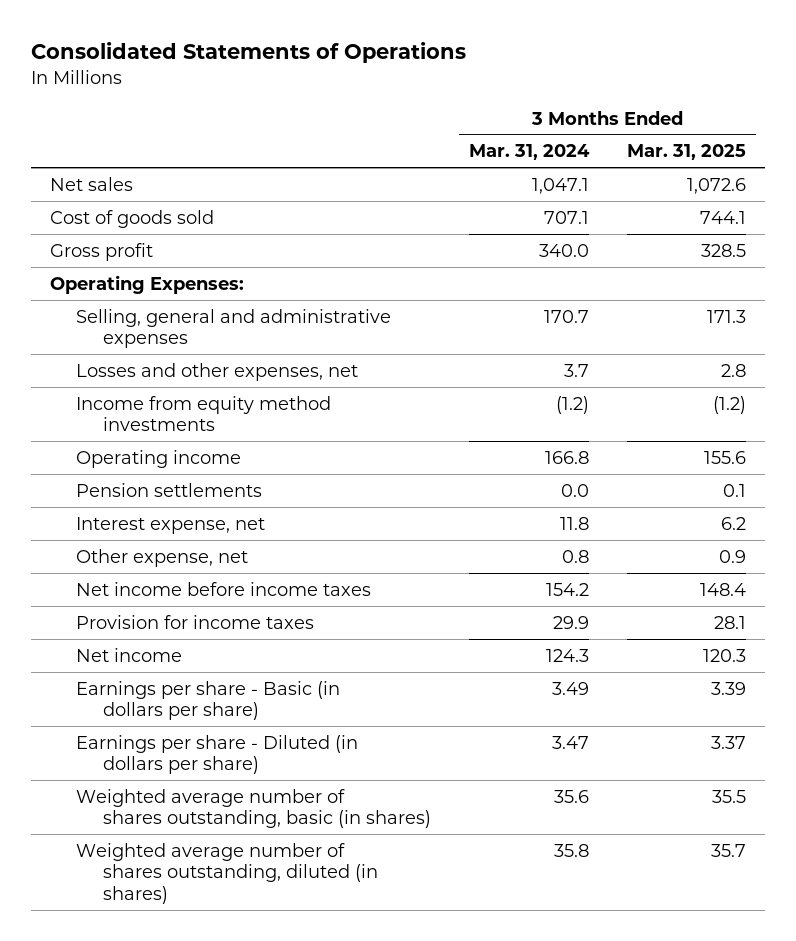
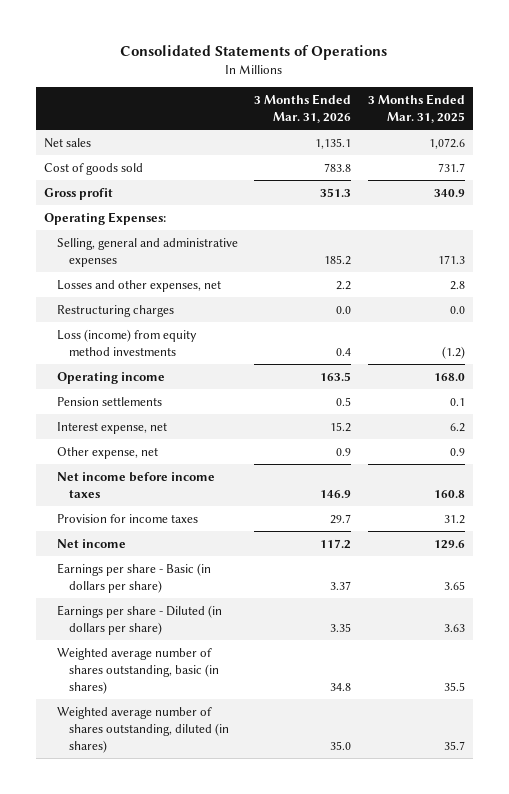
- | 3 Months Ended Mar. 31, 2024 | 3 Months Ended Mar. 31, 2025
+ | 3 Months Ended Mar. 31, 2026 | 3 Months Ended Mar. 31, 2025
- Cost of goods sold | 707.1 | 744.1
- Gross profit | 340.0 | 328.5
+ Cost of goods sold | 783.8 | 731.7
+ Gross profit | 351.3 | 340.9
- Income from equity method investments | (1.2) | (1.2)
- Operating income | 166.8 | 155.6
+ Restructuring charges | 0.0 | 0.0
+ Loss (income) from equity method investments | 0.4 | (1.2)
+ Operating income | 163.5 | 168.0
- Net income before income taxes | 154.2 | 148.4
- Provision for income taxes | 29.9 | 28.1
- Net income | 124.3 | 120.3
- Earnings per share - Basic (in dollars per share) | 3.49 | 3.39
- Earnings per share - Diluted (in dollars per share) | 3.47 | 3.37
+ Net income before income taxes | 146.9 | 160.8
+ Provision for income taxes | 29.7 | 31.2
+ Net income | 117.2 | 129.6
+ Earnings per share - Basic (in dollars per share) | 3.37 | 3.65
+ Earnings per share - Diluted (in dollars per share) | 3.35 | 3.63

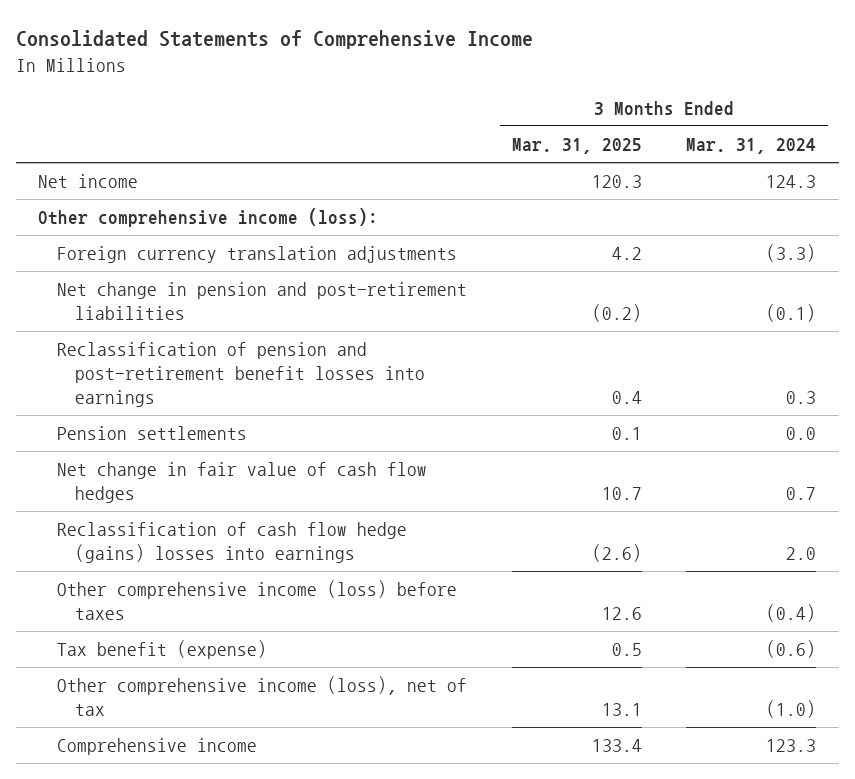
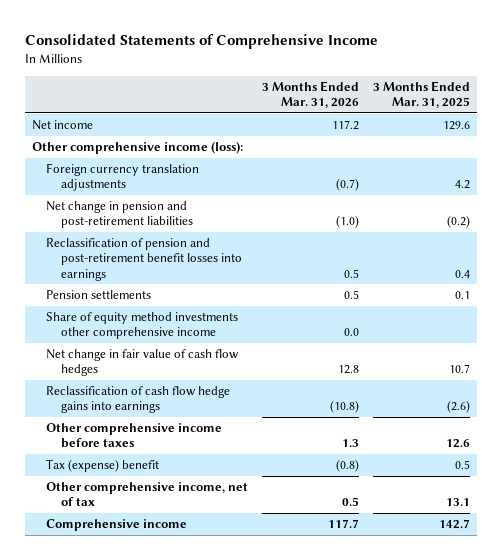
- | 3 Months Ended Mar. 31, 2025 | 3 Months Ended Mar. 31, 2024
+ | 3 Months Ended Mar. 31, 2026 | 3 Months Ended Mar. 31, 2025
- Net income | 120.3 | 124.3
+ Net income | 117.2 | 129.6
+ Share of equity method investments other comprehensive income | 0.0 |
- Reclassification of cash flow hedge (gains) losses into earnings | (2.6) | 2.0
- Other comprehensive income (loss) before taxes | 12.6 | (0.4)
- Tax benefit (expense) | 0.5 | (0.6)
- Other comprehensive income (loss), net of tax | 13.1 | (1.0)
- Comprehensive income | 133.4 | 123.3
+ Reclassification of cash flow hedge gains into earnings | (10.8) | (2.6)
+ Other comprehensive income before taxes | 1.3 | 12.6
+ Tax (expense) benefit | (0.8) | 0.5
+ Other comprehensive income, net of tax | 0.5 | 13.1
+ Comprehensive income | 117.7 | 142.7

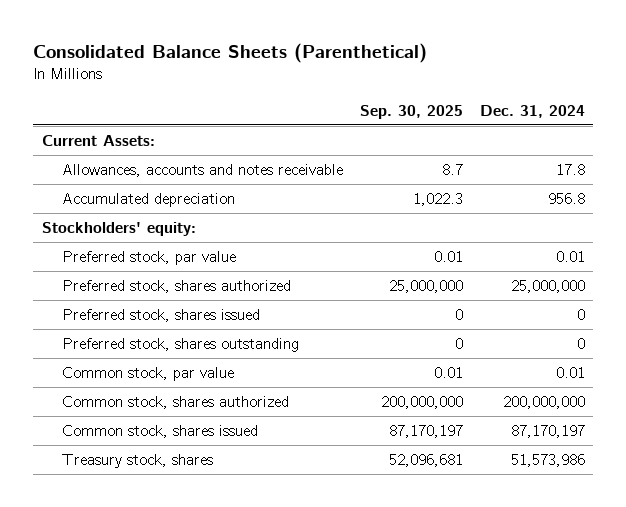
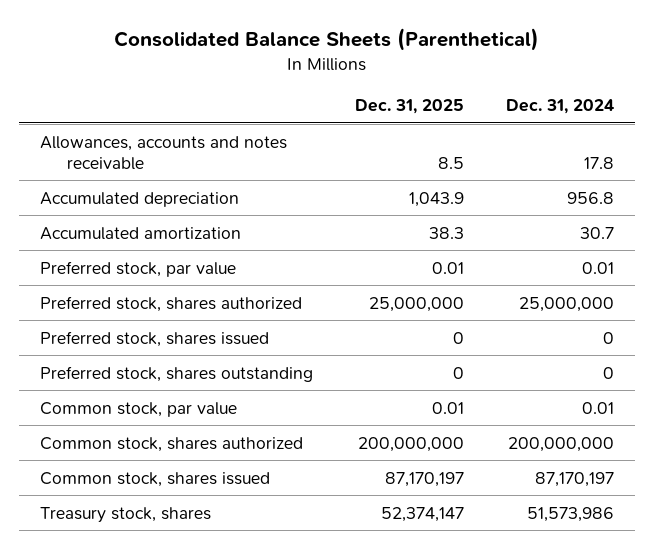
- | Sep. 30, 2025 | Dec. 31, 2024
+ | Dec. 31, 2025 | Dec. 31, 2024
- Current Assets:
- Stockholders' equity:
+ Accumulated amortization | 38.3 | 30.7

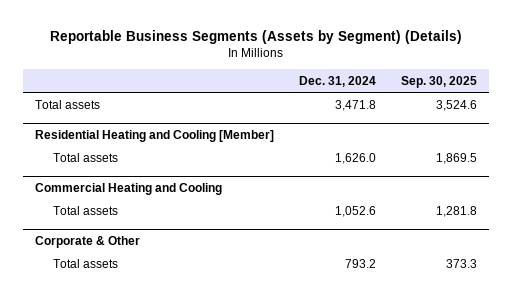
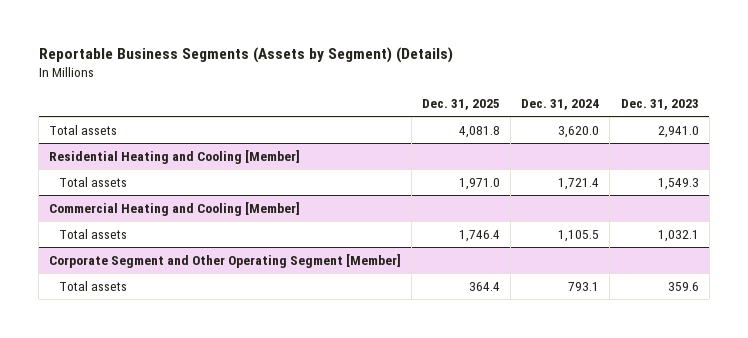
- | Dec. 31, 2024 | Sep. 30, 2025
+ | Dec. 31, 2025 | Dec. 31, 2024 | Dec. 31, 2023
- Total assets | 3,471.8 | 3,524.6
+ Total assets | 4,081.8 | 3,620.0 | 2,941.0
@ Residential Heating and Cooling [Member]
- Total assets | 1,626.0 | 1,869.5
- Commercial Heating and Cooling
- Total assets | 1,052.6 | 1,281.8
- Corporate & Other
- Total assets | 793.2 | 373.3
@ Residential Heating and Cooling [Member]
+ Total assets | 1,971.0 | 1,721.4 | 1,549.3
+ Commercial Heating and Cooling [Member]
+ Total assets | 1,746.4 | 1,105.5 | 1,032.1
+ Corporate Segment and Other Operating Segment [Member]
+ Total assets | 364.4 | 793.1 | 359.6

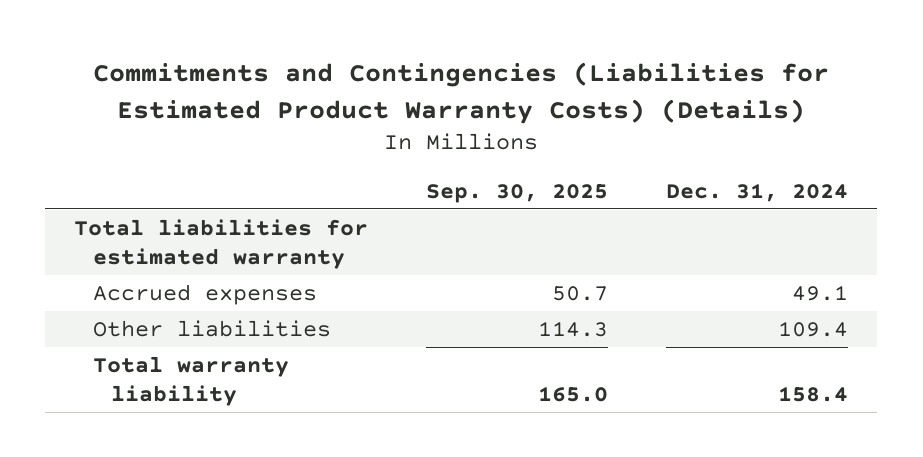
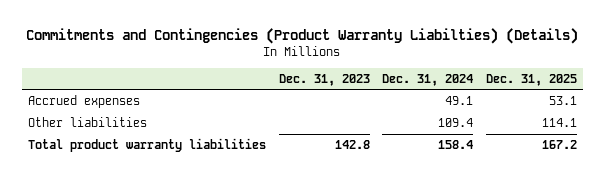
- Commitments and Contingencies (Liabilities for Estimated Product Warranty Costs) (Details)
+ Commitments and Contingencies (Product Warranty Liabilties) (Details)
- | Sep. 30, 2025 | Dec. 31, 2024
+ | Dec. 31, 2023 | Dec. 31, 2024 | Dec. 31, 2025
- Total liabilities for estimated warranty
- Total warranty liability | 165.0 | 158.4
+ Total product warranty liabilities | 142.8 | 158.4 | 167.2

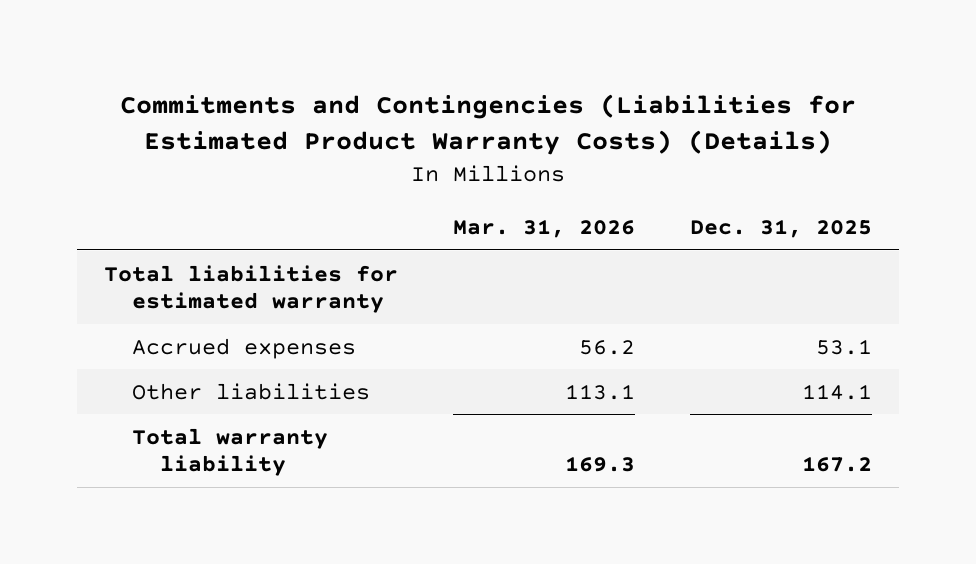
- Commitments and Contingencies (Product Warranty Liabilties) (Details)
+ Commitments and Contingencies (Liabilities for Estimated Product Warranty Costs) (Details)
- | Dec. 31, 2023 | Dec. 31, 2024 | Dec. 31, 2025
+ | Mar. 31, 2026 | Dec. 31, 2025
+ Total liabilities for estimated warranty
- Total product warranty liabilities | 142.8 | 158.4 | 167.2
+ Total warranty liability | 169.3 | 167.2

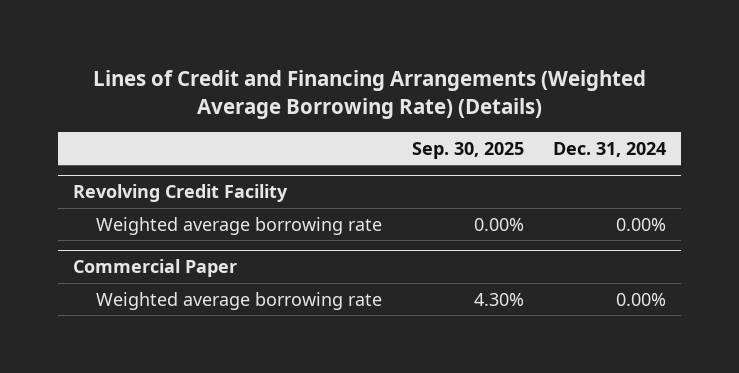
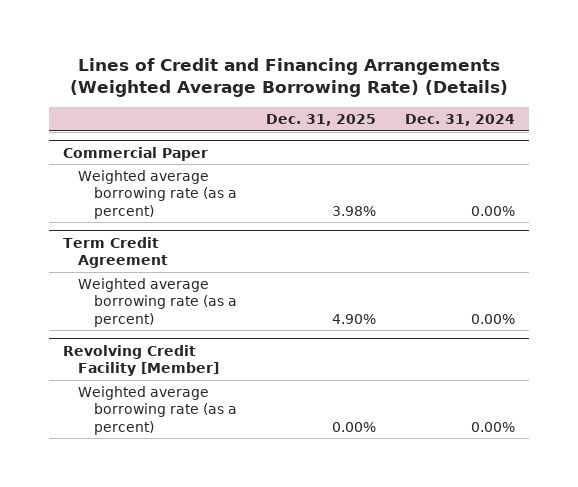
- | Sep. 30, 2025 | Dec. 31, 2024
+ | Dec. 31, 2025 | Dec. 31, 2024
- Revolving Credit Facility
- Weighted average borrowing rate | 0.00% | 0.00%
@ Commercial Paper
- Weighted average borrowing rate | 4.30% | 0.00%
+ Weighted average borrowing rate (as a percent) | 3.98% | 0.00%
+ Term Credit Agreement
+ Weighted average borrowing rate (as a percent) | 4.90% | 0.00%
+ Revolving Credit Facility [Member]
+ Weighted average borrowing rate (as a percent) | 0.00% | 0.00%

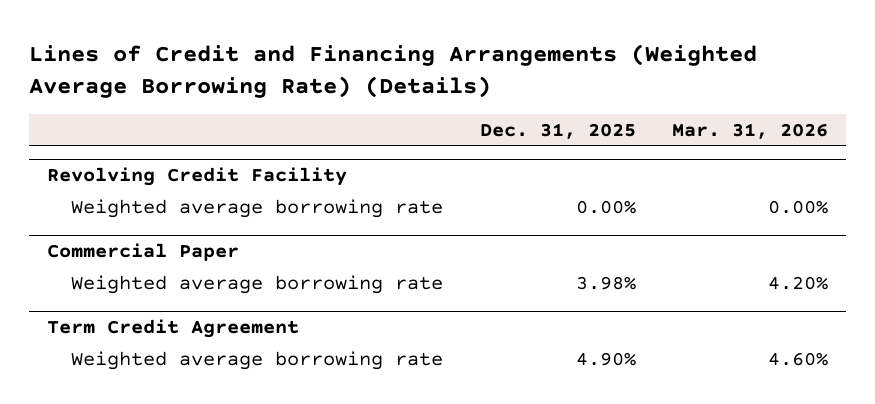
- | Dec. 31, 2025 | Dec. 31, 2024
+ | Dec. 31, 2025 | Mar. 31, 2026
+ Revolving Credit Facility
+ Weighted average borrowing rate | 0.00% | 0.00%
@ Commercial Paper
- Weighted average borrowing rate (as a percent) | 3.98% | 0.00%
+ Weighted average borrowing rate | 3.98% | 4.20%
@ Term Credit Agreement
- Weighted average borrowing rate (as a percent) | 4.90% | 0.00%
- Revolving Credit Facility [Member]
- Weighted average borrowing rate (as a percent) | 0.00% | 0.00%
@ Term Credit Agreement
+ Weighted average borrowing rate | 4.90% | 4.60%

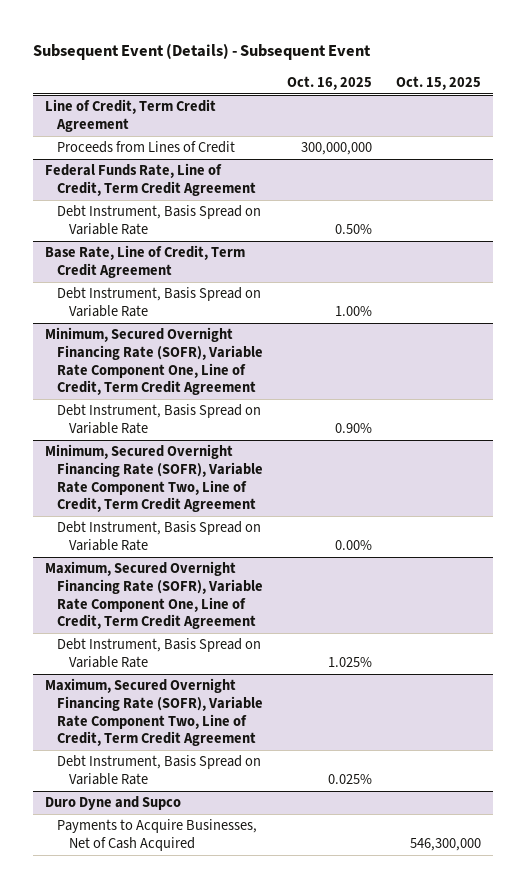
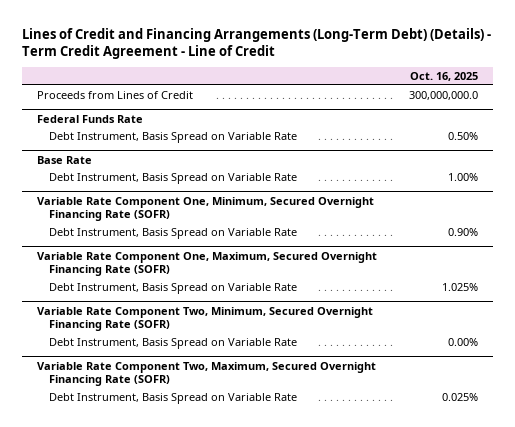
- Subsequent Event (Details) - Subsequent Event
+ Lines of Credit and Financing Arrangements (Long-Term Debt) (Details) - Term Credit Agreement - Line of Credit
- | Oct. 16, 2025 | Oct. 15, 2025
+ | Oct. 16, 2025
- Line of Credit, Term Credit Agreement
- Proceeds from Lines of Credit | 300,000,000 |
- Federal Funds Rate, Line of Credit, Term Credit Agreement
+ Proceeds from Lines of Credit | 300,000,000.0
+ Federal Funds Rate
- Base Rate, Line of Credit, Term Credit Agreement
+ Base Rate
- Minimum, Secured Overnight Financing Rate (SOFR), Variable Rate Component One, Line of Credit, Term Credit Agreement
+ Variable Rate Component One, Minimum, Secured Overnight Financing Rate (SOFR)
- Minimum, Secured Overnight Financing Rate (SOFR), Variable Rate Component Two, Line of Credit, Term Credit Agreement
- Debt Instrument, Basis Spread on Variable Rate | 0.00% |
- Maximum, Secured Overnight Financing Rate (SOFR), Variable Rate Component One, Line of Credit, Term Credit Agreement
+ Variable Rate Component One, Maximum, Secured Overnight Financing Rate (SOFR)
- Maximum, Secured Overnight Financing Rate (SOFR), Variable Rate Component Two, Line of Credit, Term Credit Agreement
+ Variable Rate Component Two, Minimum, Secured Overnight Financing Rate (SOFR)
+ Debt Instrument, Basis Spread on Variable Rate | 0.00%
+ Variable Rate Component Two, Maximum, Secured Overnight Financing Rate (SOFR)
- Duro Dyne and Supco
- Payments to Acquire Businesses, Net of Cash Acquired | | 546,300,000

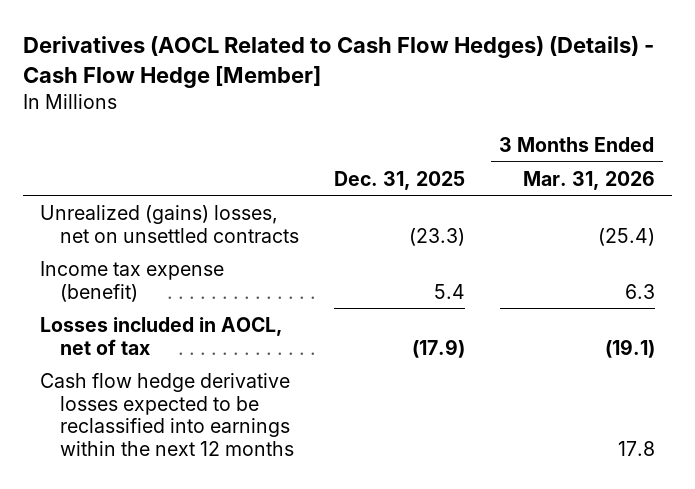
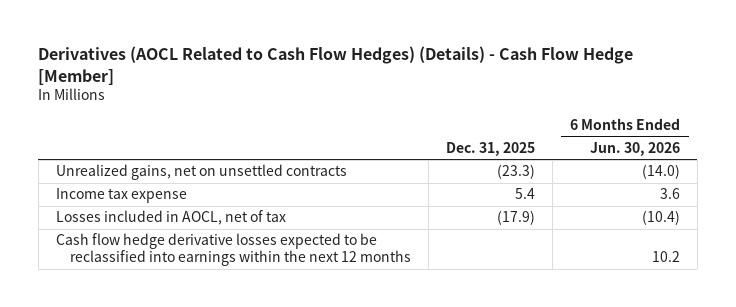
- | Dec. 31, 2025 | 3 Months Ended Mar. 31, 2026
+ | Dec. 31, 2025 | 6 Months Ended Jun. 30, 2026
- Unrealized (gains) losses, net on unsettled contracts | (23.3) | (25.4)
- Income tax expense (benefit) | 5.4 | 6.3
+ Unrealized gains, net on unsettled contracts | (23.3) | (14.0)
+ Income tax expense | 5.4 | 3.6

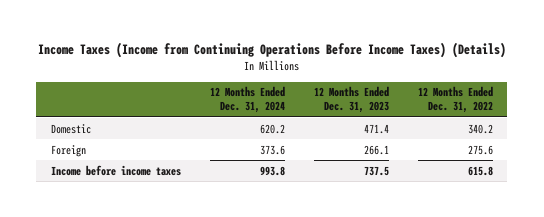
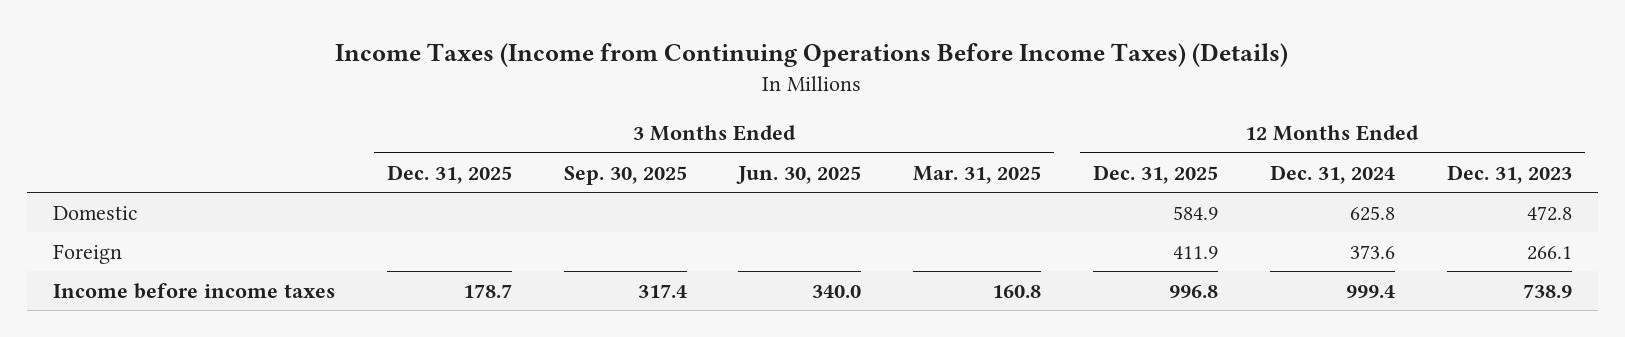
- | 12 Months Ended Dec. 31, 2024 | 12 Months Ended Dec. 31, 2023 | 12 Months Ended Dec. 31, 2022
+ | 3 Months Ended Dec. 31, 2025 | 3 Months Ended Sep. 30, 2025 | 3 Months Ended Jun. 30, 2025 | 3 Months Ended Mar. 31, 2025 | 12 Months Ended Dec. 31, 2025 | 12 Months Ended Dec. 31, 2024 | 12 Months Ended Dec. 31, 2023
- Domestic | 620.2 | 471.4 | 340.2
+ Domestic | | | | | 584.9 | 625.8 | 472.8
- Income before income taxes | 993.8 | 737.5 | 615.8
+ Income before income taxes | 178.7 | 317.4 | 340.0 | 160.8 | 996.8 | 999.4 | 738.9

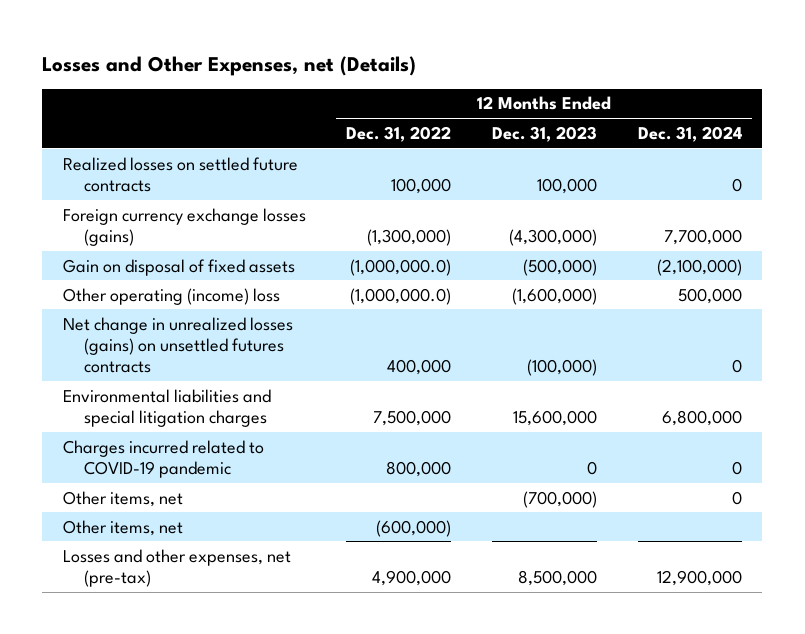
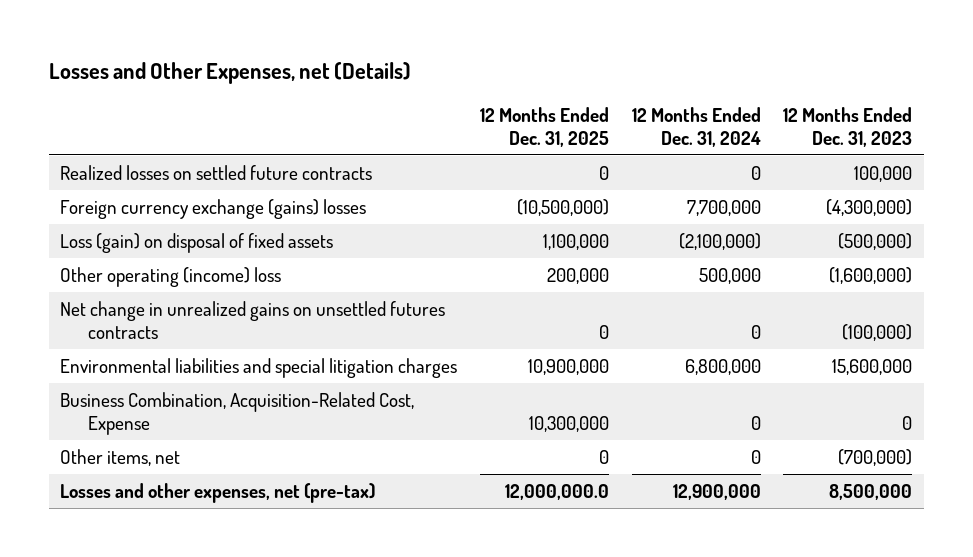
- | 12 Months Ended Dec. 31, 2022 | 12 Months Ended Dec. 31, 2023 | 12 Months Ended Dec. 31, 2024
+ | 12 Months Ended Dec. 31, 2025 | 12 Months Ended Dec. 31, 2024 | 12 Months Ended Dec. 31, 2023
- Foreign currency exchange losses (gains) | (1,300,000) | (4,300,000) | 7,700,000
- Gain on disposal of fixed assets | (1,000,000.0) | (500,000) | (2,100,000)
+ Foreign currency exchange (gains) losses | (10,500,000) | 7,700,000 | (4,300,000)
+ Loss (gain) on disposal of fixed assets | 1,100,000 | (2,100,000) | (500,000)
- Net change in unrealized losses (gains) on unsettled futures contracts | 400,000 | (100,000) | 0
+ Net change in unrealized gains on unsettled futures contracts | 0 | 0 | (100,000)
- Charges incurred related to COVID-19 pandemic | 800,000 | 0 | 0
+ Business Combination, Acquisition-Related Cost, Expense | 10,300,000 | 0 | 0
- Other items, net | (600,000) | |

